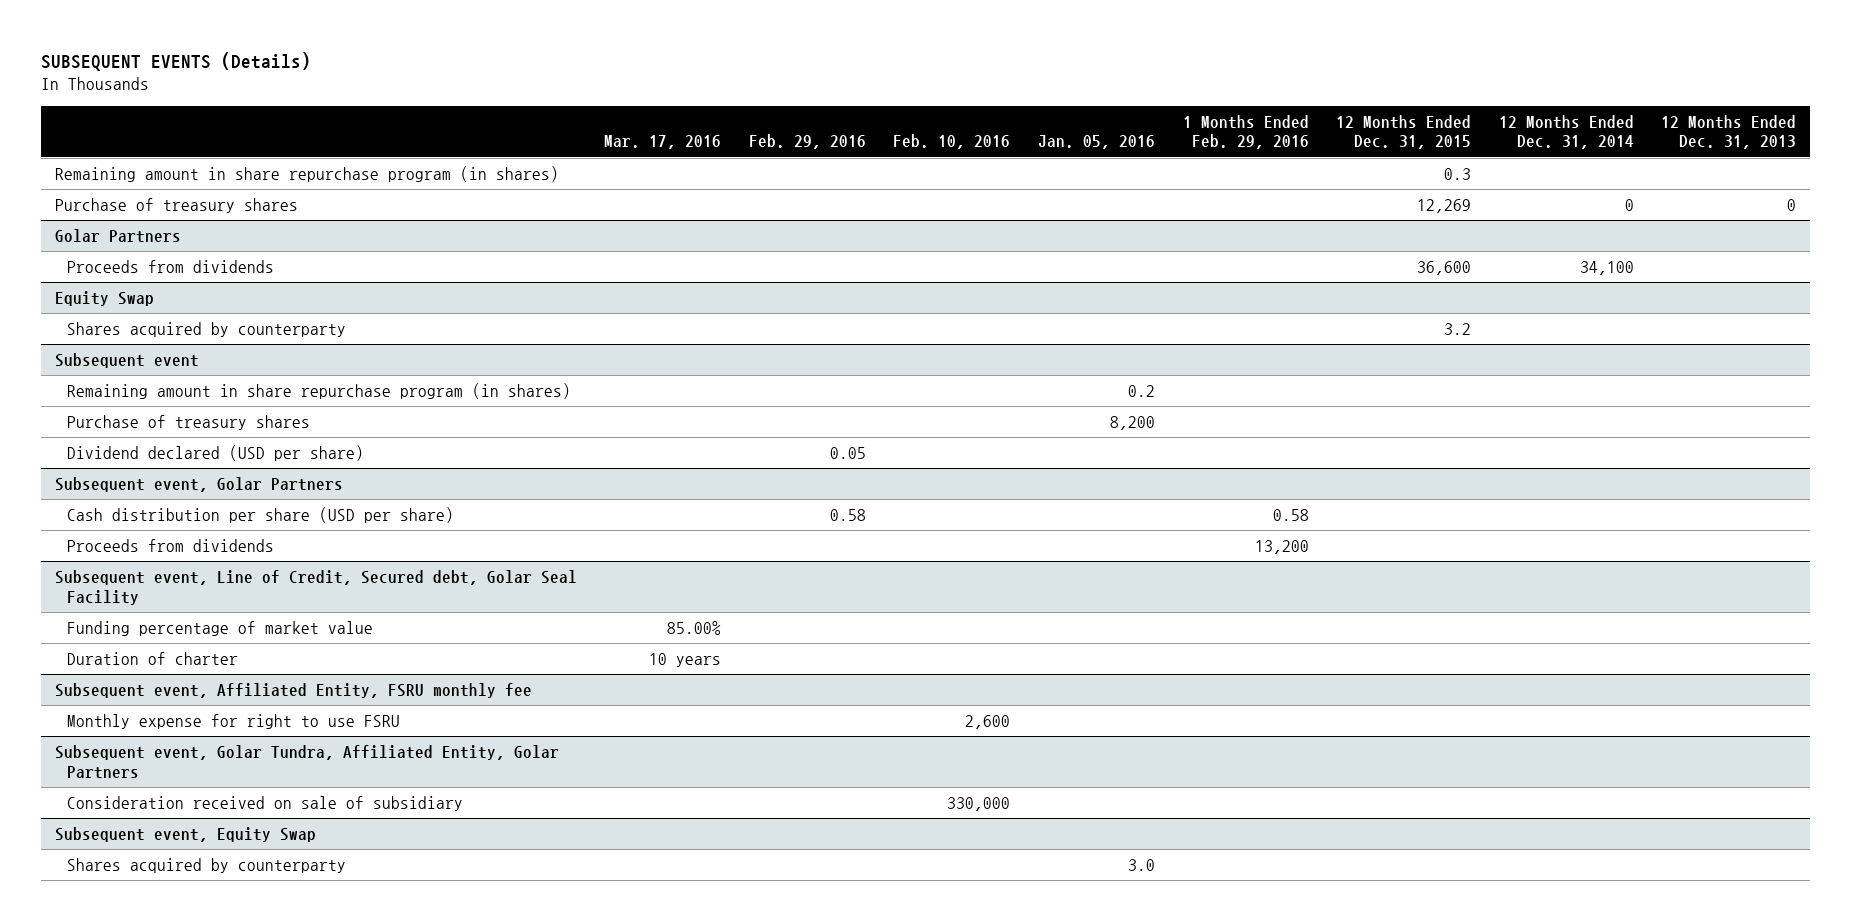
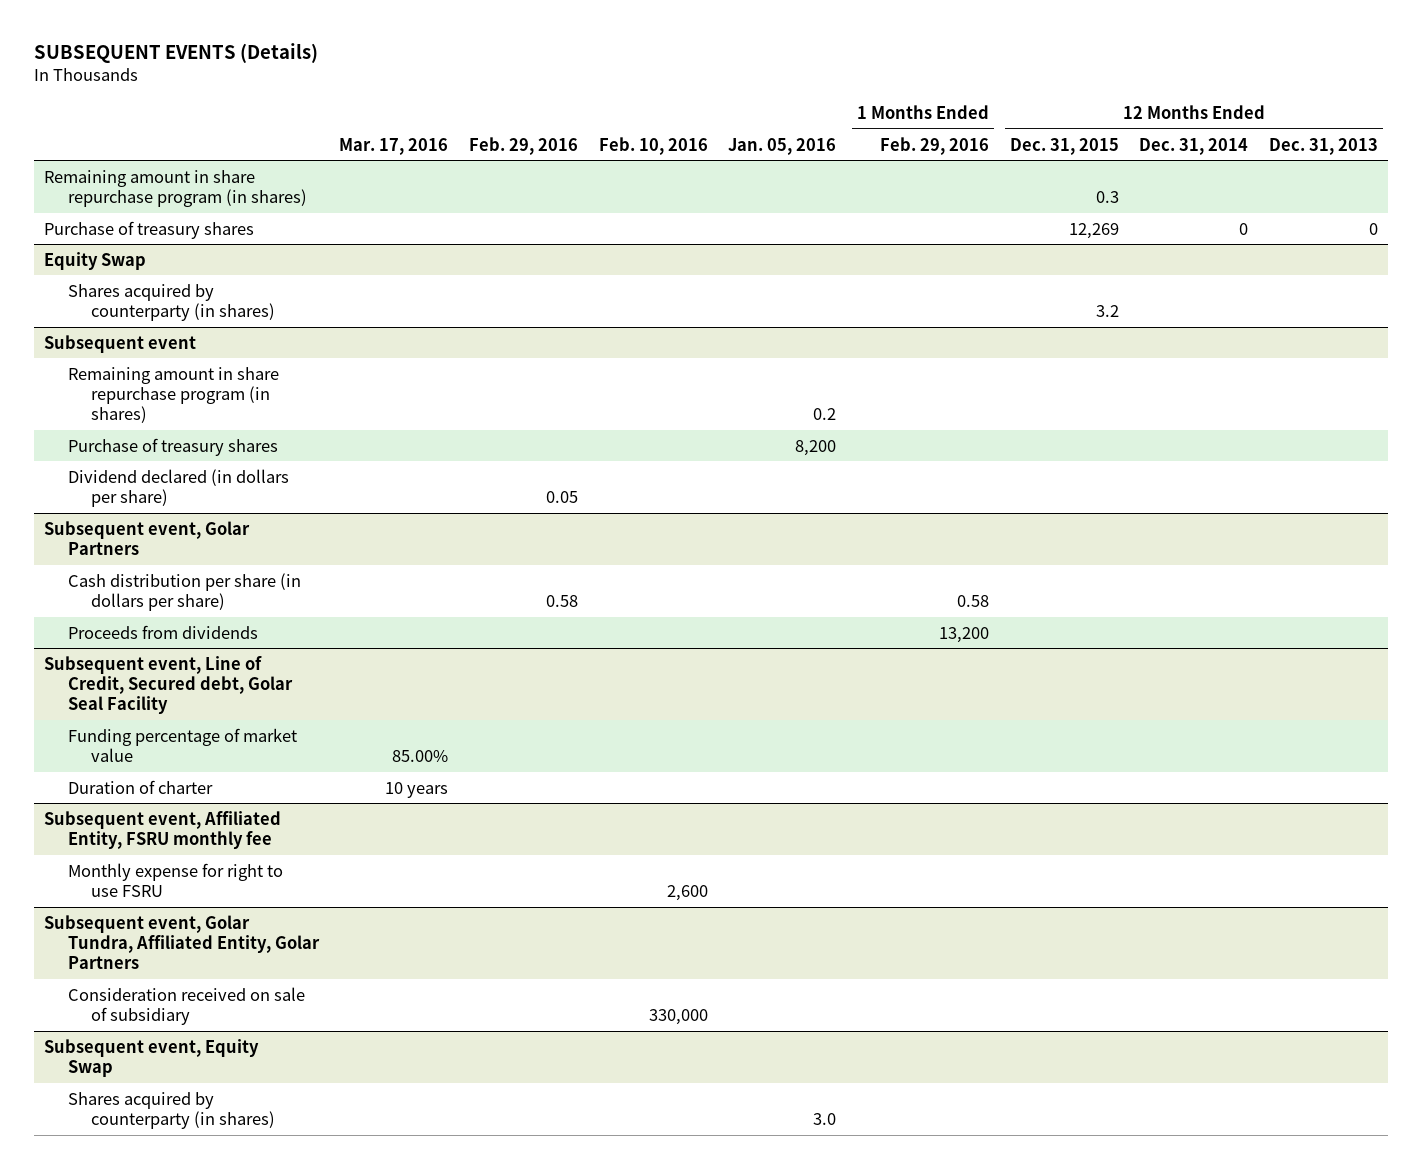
- Golar Partners
- Proceeds from dividends | | | | | | 36,600 | 34,100 |
@ Equity Swap
- Shares acquired by counterparty | | | | | | 3.2 | |
+ Shares acquired by counterparty (in shares) | | | | | | 3.2 | |
@ Subsequent event
- Dividend declared (USD per share) | | 0.05 | | | | | |
+ Dividend declared (in dollars per share) | | 0.05 | | | | | |
@ Subsequent event, Golar Partners
- Cash distribution per share (USD per share) | | 0.58 | | | 0.58 | | |
+ Cash distribution per share (in dollars per share) | | 0.58 | | | 0.58 | | |
@ Subsequent event, Equity Swap
- Shares acquired by counterparty | | | | 3.0 | | | |
+ Shares acquired by counterparty (in shares) | | | | 3.0 | | | |

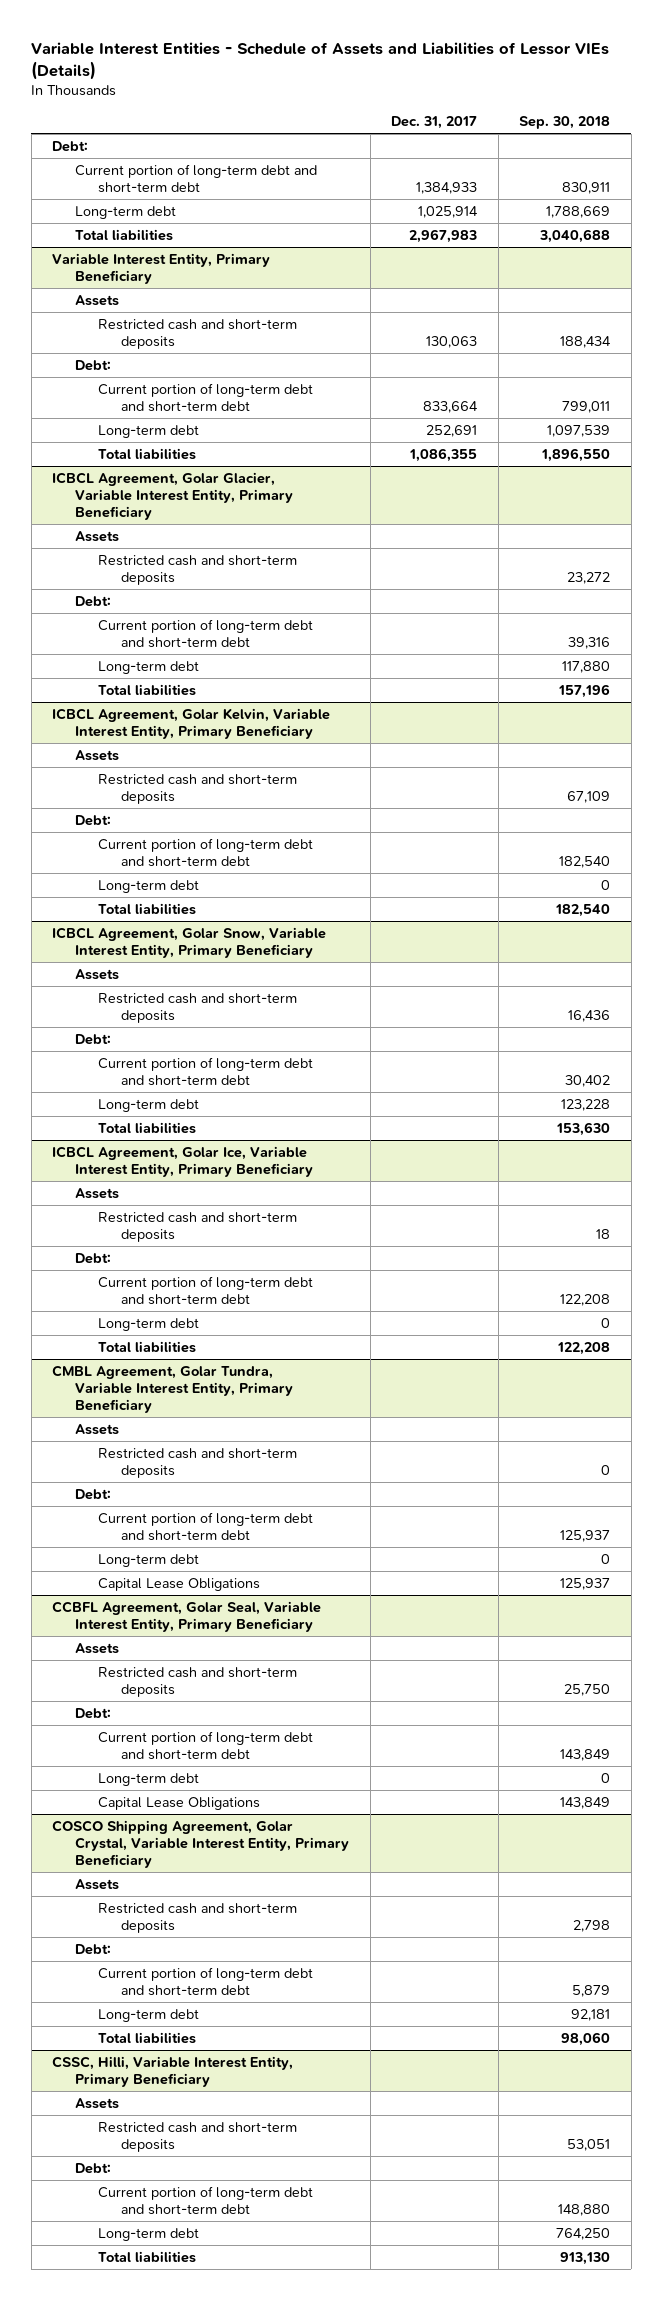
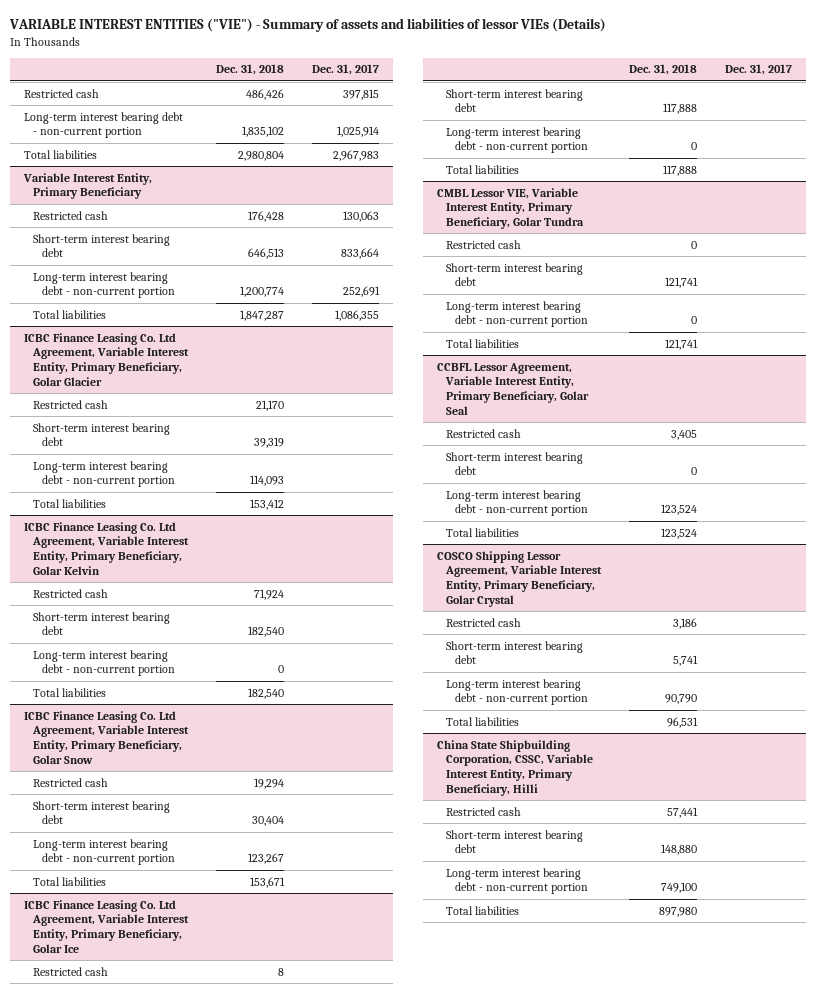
- Variable Interest Entities - Schedule of Assets and Liabilities of Lessor VIEs (Details)
+ VARIABLE INTEREST ENTITIES ("VIE") - Summary of assets and liabilities of lessor VIEs (Details)
- | Dec. 31, 2017 | Sep. 30, 2018
+ | Dec. 31, 2018 | Dec. 31, 2017
- Debt:
- Current portion of long-term debt and short-term debt | 1,384,933 | 830,911
- Long-term debt | 1,025,914 | 1,788,669
+ Restricted cash | 486,426 | 397,815
+ Long-term interest bearing debt - non-current portion | 1,835,102 | 1,025,914
@ Variable Interest Entity, Primary Beneficiary
- Assets
- Restricted cash and short-term deposits | 130,063 | 188,434
- Debt:
- Current portion of long-term debt and short-term debt | 833,664 | 799,011
- Long-term debt | 252,691 | 1,097,539
+ Restricted cash | 176,428 | 130,063
+ Short-term interest bearing debt | 646,513 | 833,664
+ Long-term interest bearing debt - non-current portion | 1,200,774 | 252,691
- ICBCL Agreement, Golar Glacier, Variable Interest Entity, Primary Beneficiary
- Assets
- Restricted cash and short-term deposits | | 23,272
- Debt:
- Current portion of long-term debt and short-term debt | | 39,316
- Long-term debt | | 117,880
+ ICBC Finance Leasing Co. Ltd Agreement, Variable Interest Entity, Primary Beneficiary, Golar Glacier
+ Restricted cash | 21,170 |
+ Short-term interest bearing debt | 39,319 |
+ Long-term interest bearing debt - non-current portion | 114,093 |
- ICBCL Agreement, Golar Kelvin, Variable Interest Entity, Primary Beneficiary
- Assets
- Restricted cash and short-term deposits | | 67,109
- Debt:
- Current portion of long-term debt and short-term debt | | 182,540
- Long-term debt | | 0
+ ICBC Finance Leasing Co. Ltd Agreement, Variable Interest Entity, Primary Beneficiary, Golar Kelvin
+ Restricted cash | 71,924 |
+ Short-term interest bearing debt | 182,540 |
+ Long-term interest bearing debt - non-current portion | 0 |
- ICBCL Agreement, Golar Snow, Variable Interest Entity, Primary Beneficiary
- Assets
- Restricted cash and short-term deposits | | 16,436
- Debt:
- Current portion of long-term debt and short-term debt | | 30,402
- Long-term debt | | 123,228
+ ICBC Finance Leasing Co. Ltd Agreement, Variable Interest Entity, Primary Beneficiary, Golar Snow
+ Restricted cash | 19,294 |
+ Short-term interest bearing debt | 30,404 |
+ Long-term interest bearing debt - non-current portion | 123,267 |
- ICBCL Agreement, Golar Ice, Variable Interest Entity, Primary Beneficiary
- Assets
- Restricted cash and short-term deposits | | 18
- Debt:
- Current portion of long-term debt and short-term debt | | 122,208
- Long-term debt | | 0
+ ICBC Finance Leasing Co. Ltd Agreement, Variable Interest Entity, Primary Beneficiary, Golar Ice
+ Restricted cash | 8 |
+ Short-term interest bearing debt | 117,888 |
+ Long-term interest bearing debt - non-current portion | 0 |
- CMBL Agreement, Golar Tundra, Variable Interest Entity, Primary Beneficiary
- Assets
- Restricted cash and short-term deposits | | 0
- Debt:
- Current portion of long-term debt and short-term debt | | 125,937
- Long-term debt | | 0
- Capital Lease Obligations | | 125,937
- CCBFL Agreement, Golar Seal, Variable Interest Entity, Primary Beneficiary
- Assets
- Restricted cash and short-term deposits | | 25,750
- Debt:
- Current portion of long-term debt and short-term debt | | 143,849
- Long-term debt | | 0
- Capital Lease Obligations | | 143,849
- COSCO Shipping Agreement, Golar Crystal, Variable Interest Entity, Primary Beneficiary
- Assets
- Restricted cash and short-term deposits | | 2,798
- Debt:
- Current portion of long-term debt and short-term debt | | 5,879
- Long-term debt | | 92,181
+ CMBL Lessor VIE, Variable Interest Entity, Primary Beneficiary, Golar Tundra
+ Restricted cash | 0 |
+ Short-term interest bearing debt | 121,741 |
+ Long-term interest bearing debt - non-current portion | 0 |
+ Total liabilities | 121,741 |
+ CCBFL Lessor Agreement, Variable Interest Entity, Primary Beneficiary, Golar Seal
+ Restricted cash | 3,405 |
+ Short-term interest bearing debt | 0 |
+ Long-term interest bearing debt - non-current portion | 123,524 |
+ Total liabilities | 123,524 |
+ COSCO Shipping Lessor Agreement, Variable Interest Entity, Primary Beneficiary, Golar Crystal
+ Restricted cash | 3,186 |
+ Short-term interest bearing debt | 5,741 |
+ Long-term interest bearing debt - non-current portion | 90,790 |
- CSSC, Hilli, Variable Interest Entity, Primary Beneficiary
- Assets
- Restricted cash and short-term deposits | | 53,051
- Debt:
- Current portion of long-term debt and short-term debt | | 148,880
- Long-term debt | | 764,250
+ China State Shipbuilding Corporation, CSSC, Variable Interest Entity, Primary Beneficiary, Hilli
+ Restricted cash | 57,441 |
+ Short-term interest bearing debt | 148,880 |
+ Long-term interest bearing debt - non-current portion | 749,100 |

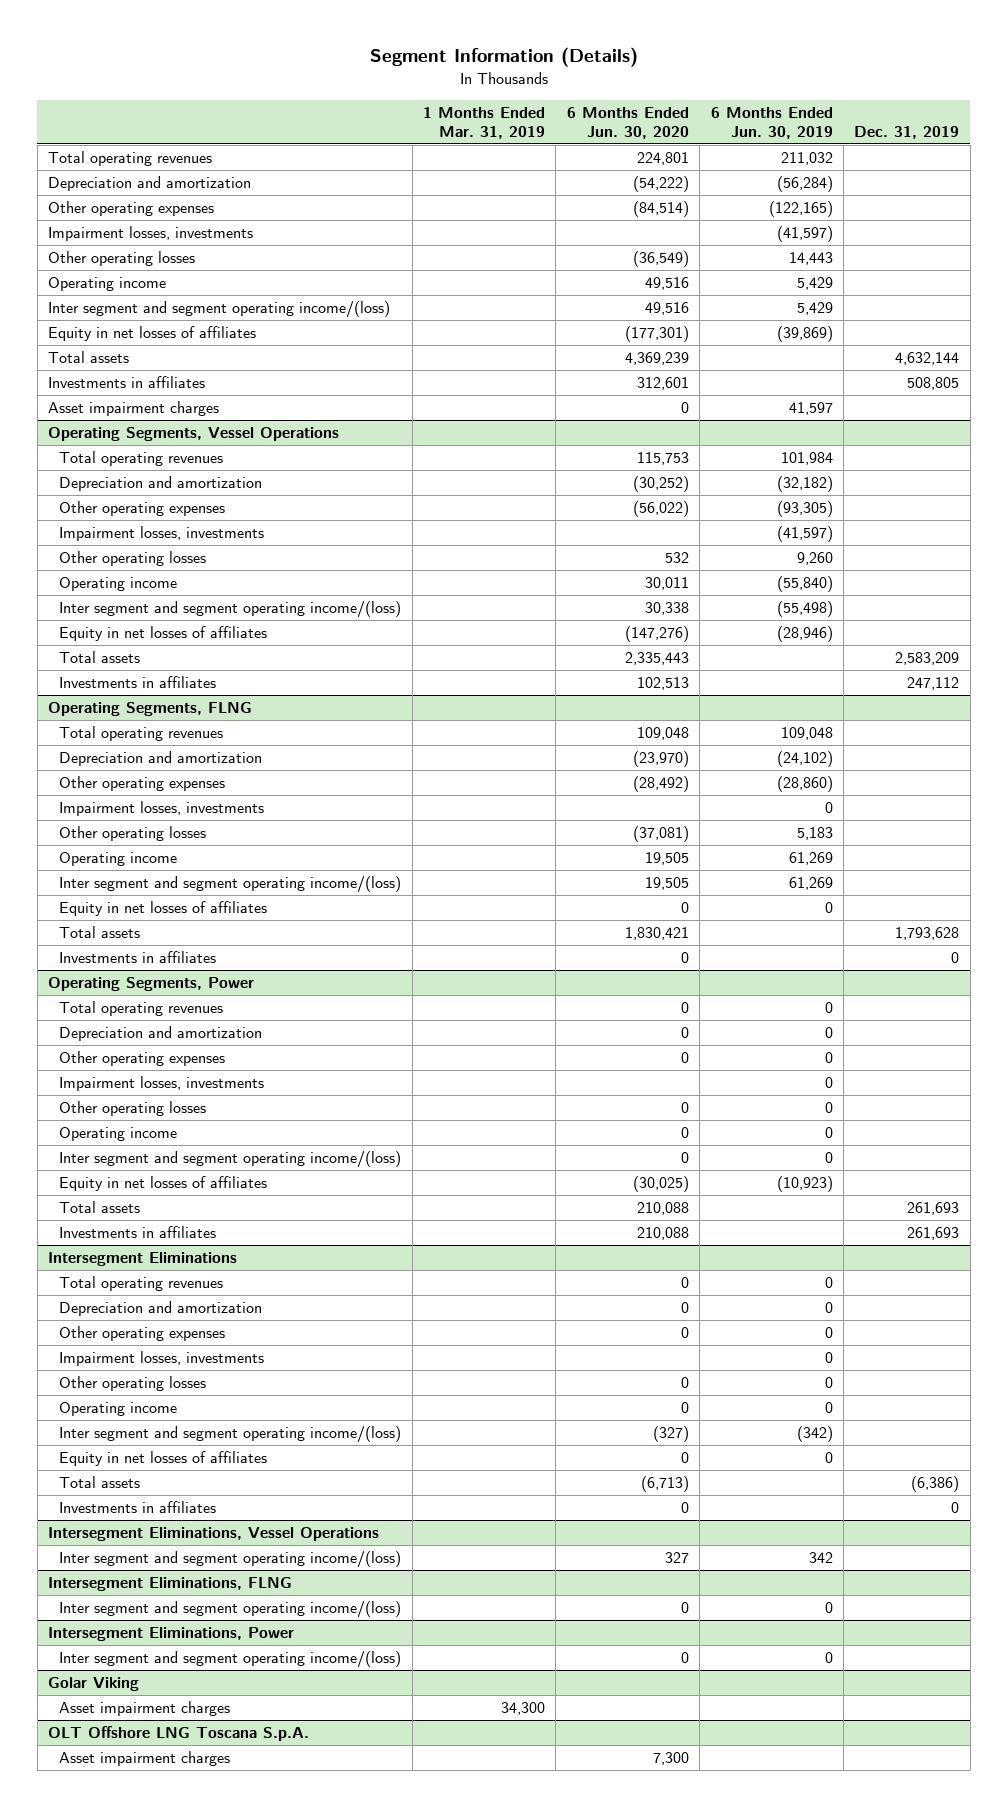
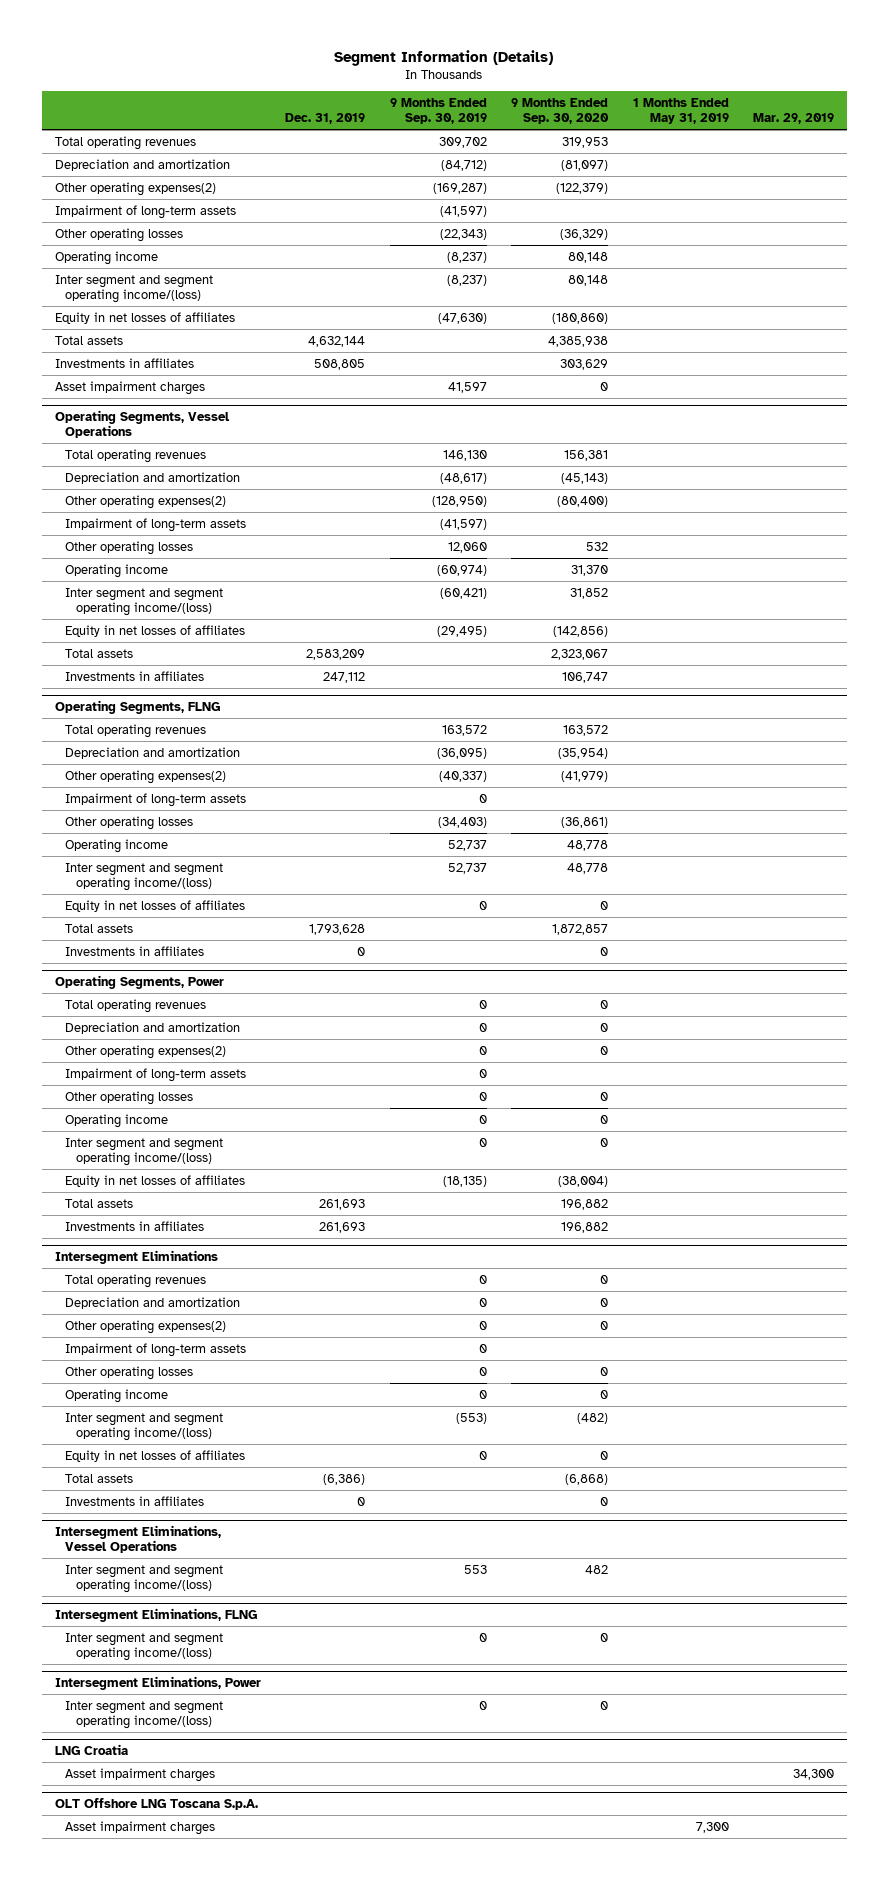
- | 1 Months Ended Mar. 31, 2019 | 6 Months Ended Jun. 30, 2020 | 6 Months Ended Jun. 30, 2019 | Dec. 31, 2019
+ | Dec. 31, 2019 | 9 Months Ended Sep. 30, 2019 | 9 Months Ended Sep. 30, 2020 | 1 Months Ended May 31, 2019 | Mar. 29, 2019
- Other operating expenses | | (84,514) | (122,165) |
- Impairment losses, investments | | | (41,597) |
+ Other operating expenses(2) | | (169,287) | (122,379) | |
+ Impairment of long-term assets | | (41,597) | | |
@ Operating Segments, Vessel Operations
- Other operating expenses | | (56,022) | (93,305) |
- Impairment losses, investments | | | (41,597) |
+ Other operating expenses(2) | | (128,950) | (80,400) | |
+ Impairment of long-term assets | | (41,597) | | |
@ Operating Segments, FLNG
- Other operating expenses | | (28,492) | (28,860) |
- Impairment losses, investments | | | 0 |
+ Other operating expenses(2) | | (40,337) | (41,979) | |
+ Impairment of long-term assets | | 0 | | |
@ Operating Segments, Power
- Other operating expenses | | 0 | 0 |
- Impairment losses, investments | | | 0 |
+ Other operating expenses(2) | | 0 | 0 | |
+ Impairment of long-term assets | | 0 | | |
@ Intersegment Eliminations
- Other operating expenses | | 0 | 0 |
- Impairment losses, investments | | | 0 |
+ Other operating expenses(2) | | 0 | 0 | |
+ Impairment of long-term assets | | 0 | | |
- Golar Viking
- Asset impairment charges | 34,300 | | |
+ LNG Croatia
+ Asset impairment charges | | | | | 34,300

